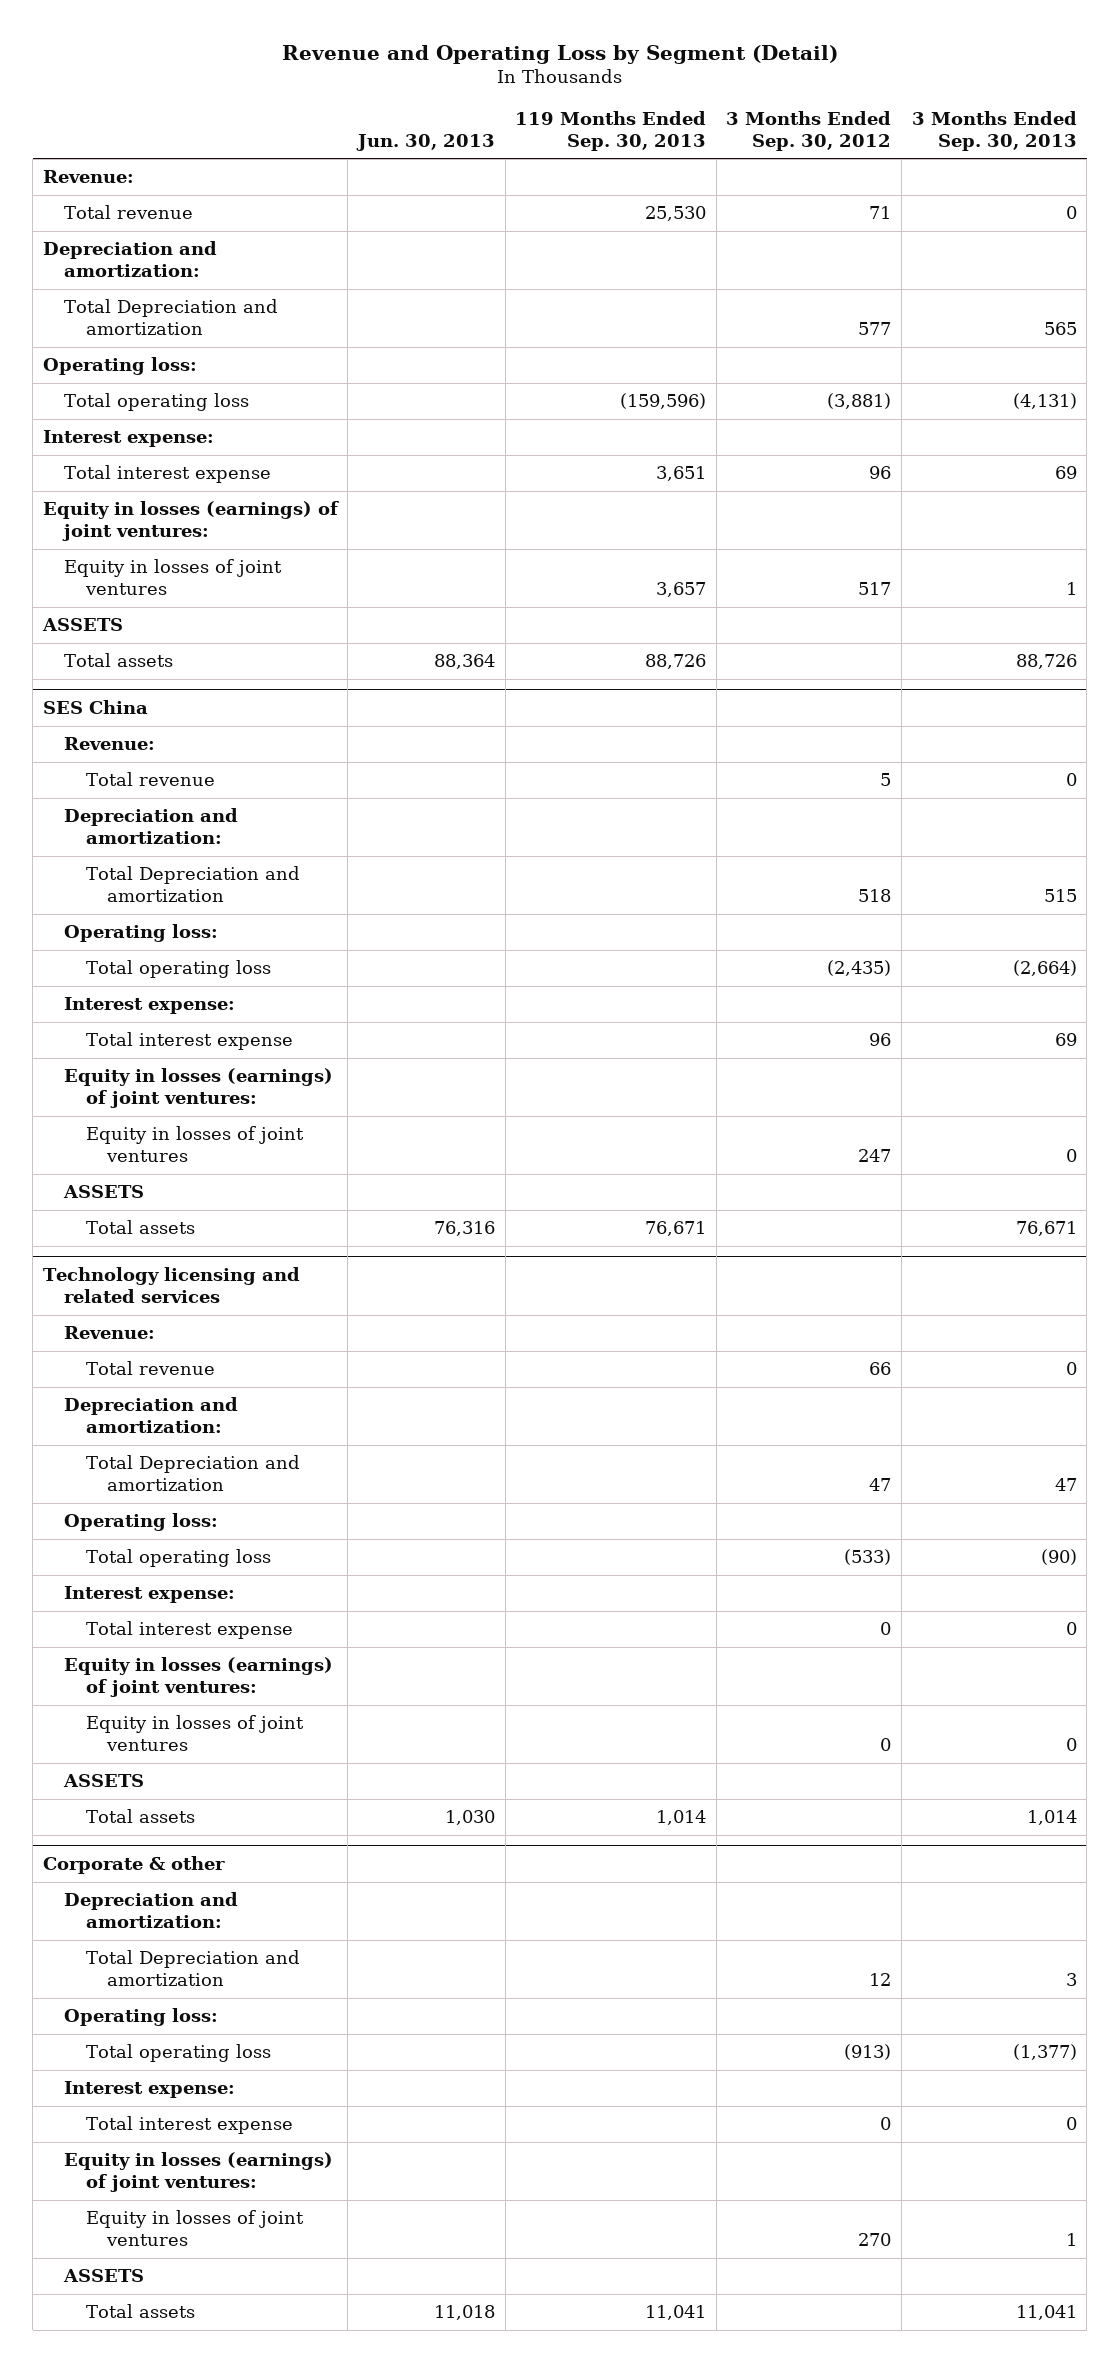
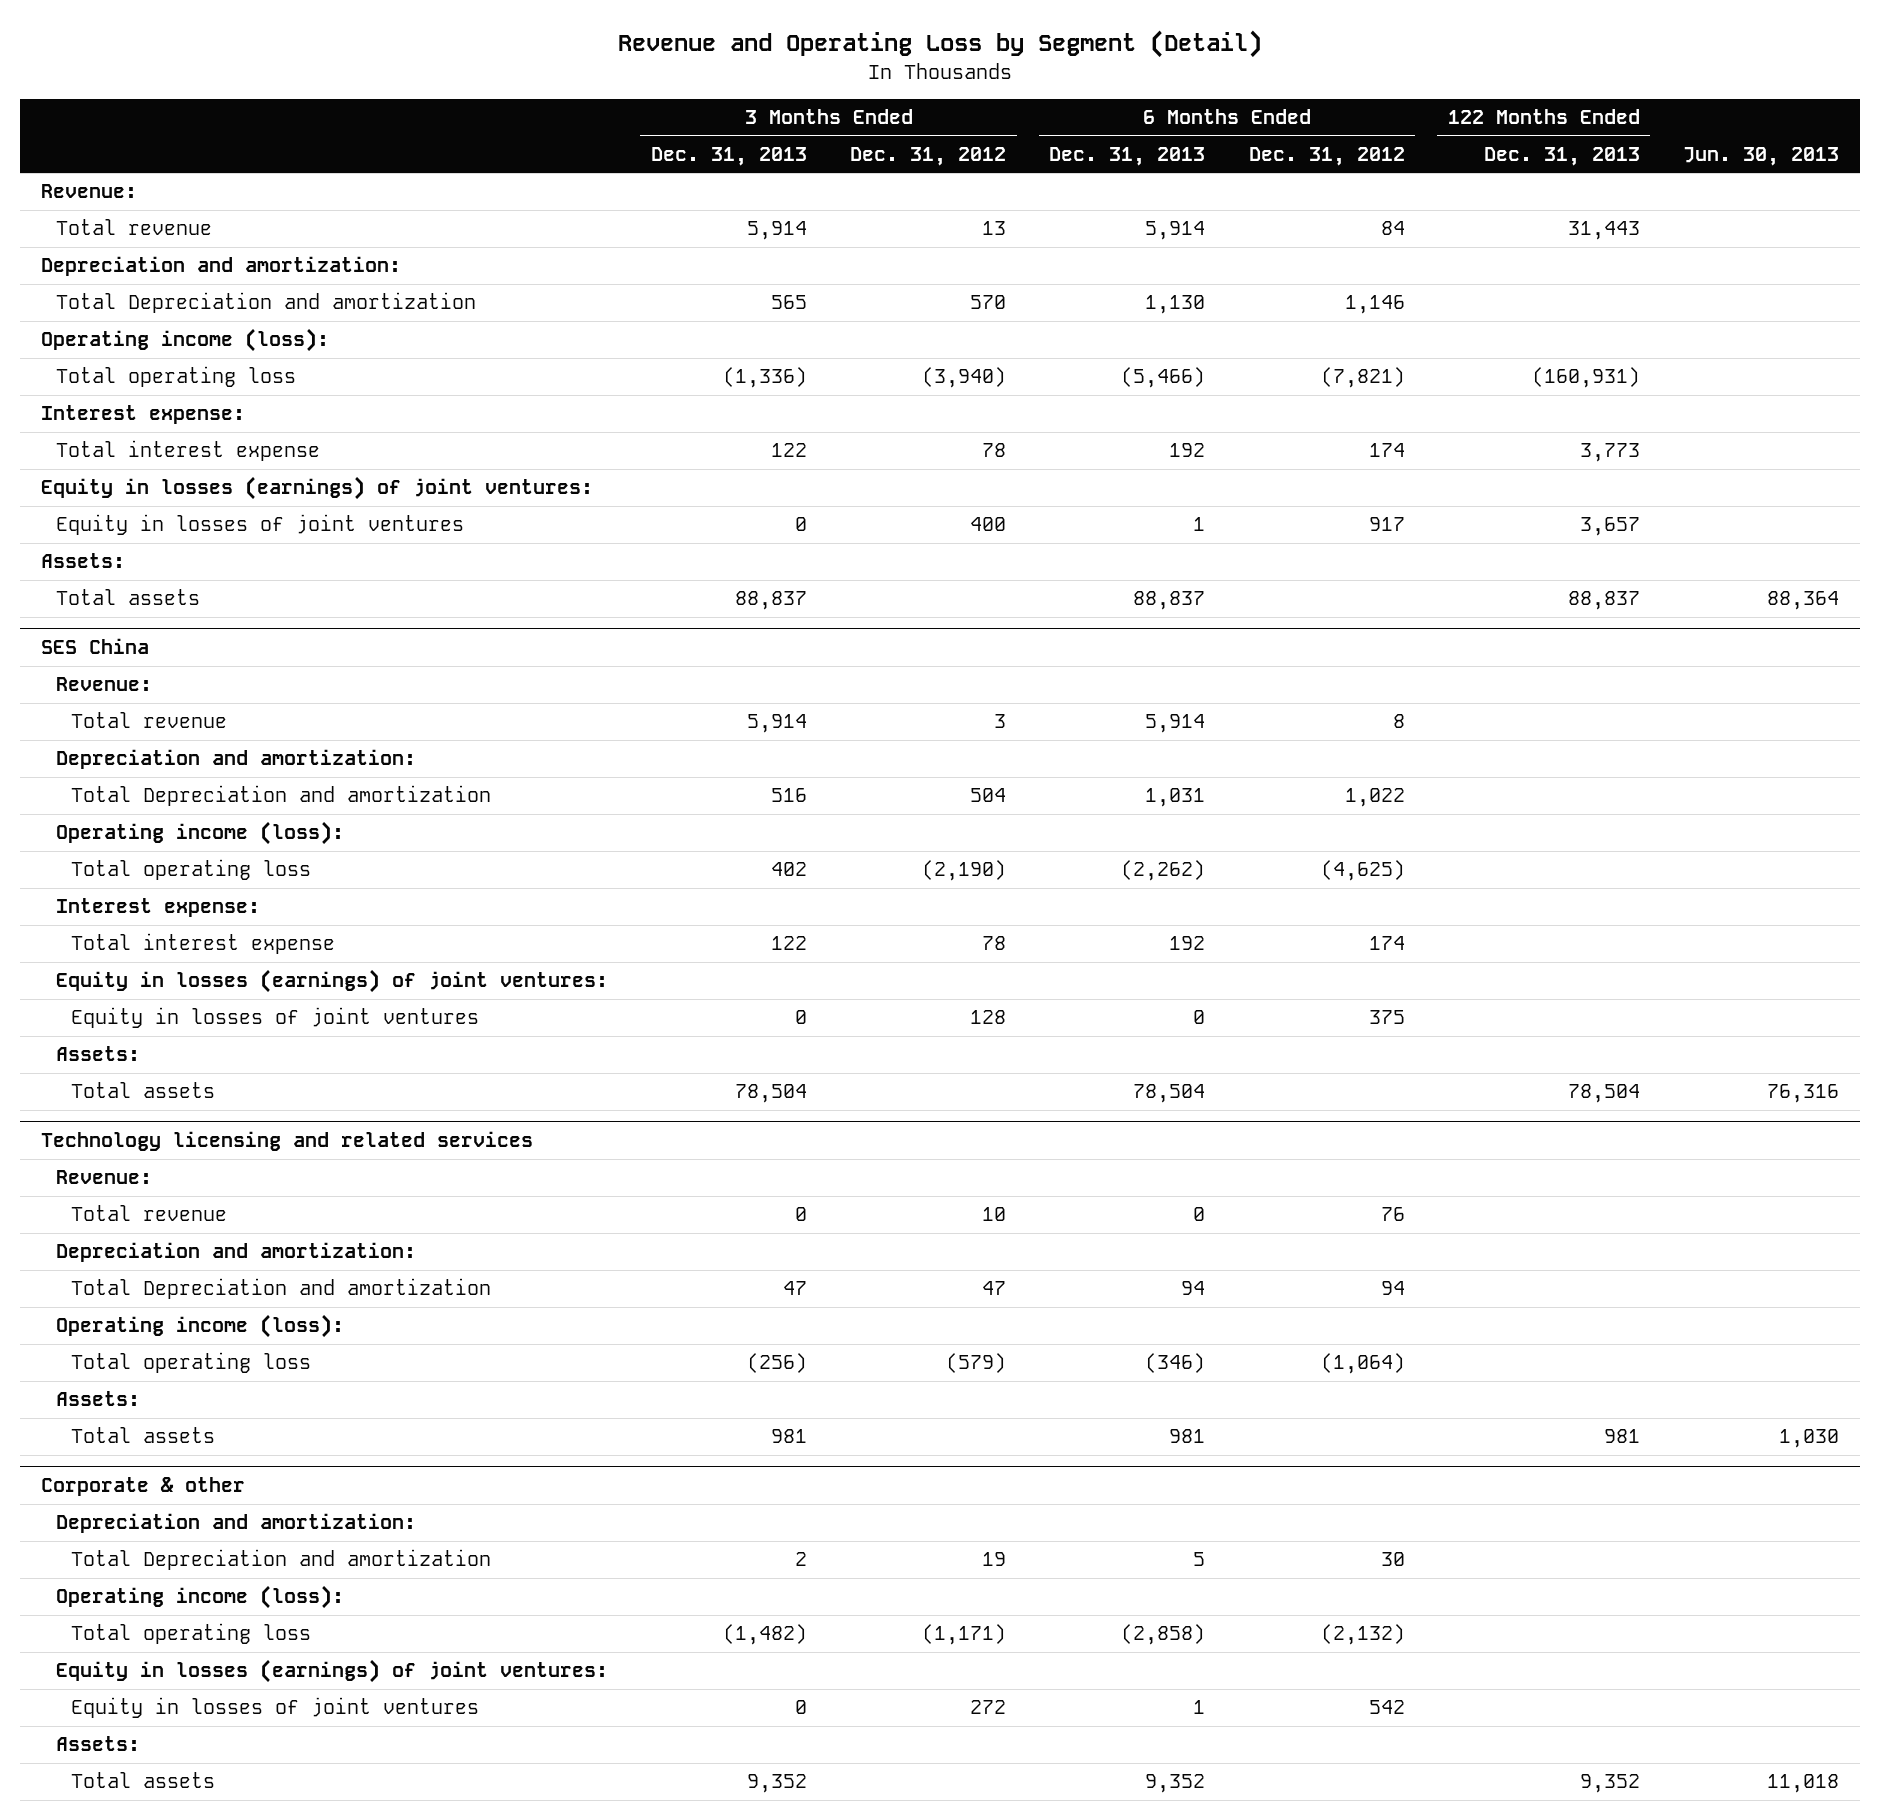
- | Jun. 30, 2013 | 119 Months Ended Sep. 30, 2013 | 3 Months Ended Sep. 30, 2012 | 3 Months Ended Sep. 30, 2013
+ | 3 Months Ended Dec. 31, 2013 | 3 Months Ended Dec. 31, 2012 | 6 Months Ended Dec. 31, 2013 | 6 Months Ended Dec. 31, 2012 | 122 Months Ended Dec. 31, 2013 | Jun. 30, 2013
- Operating loss:
+ Operating income (loss):
- ASSETS
+ Assets:
@ SES China
- Operating loss:
+ Operating income (loss):
- ASSETS
+ Assets:
@ Technology licensing and related services
- Operating loss:
+ Operating income (loss):
- Interest expense:
- Total interest expense | | | 0 | 0
- Equity in losses (earnings) of joint ventures:
- Equity in losses of joint ventures | | | 0 | 0
- ASSETS
+ Assets:
@ Corporate & other
- Operating loss:
+ Operating income (loss):
- Interest expense:
- Total interest expense | | | 0 | 0
- ASSETS
+ Assets:

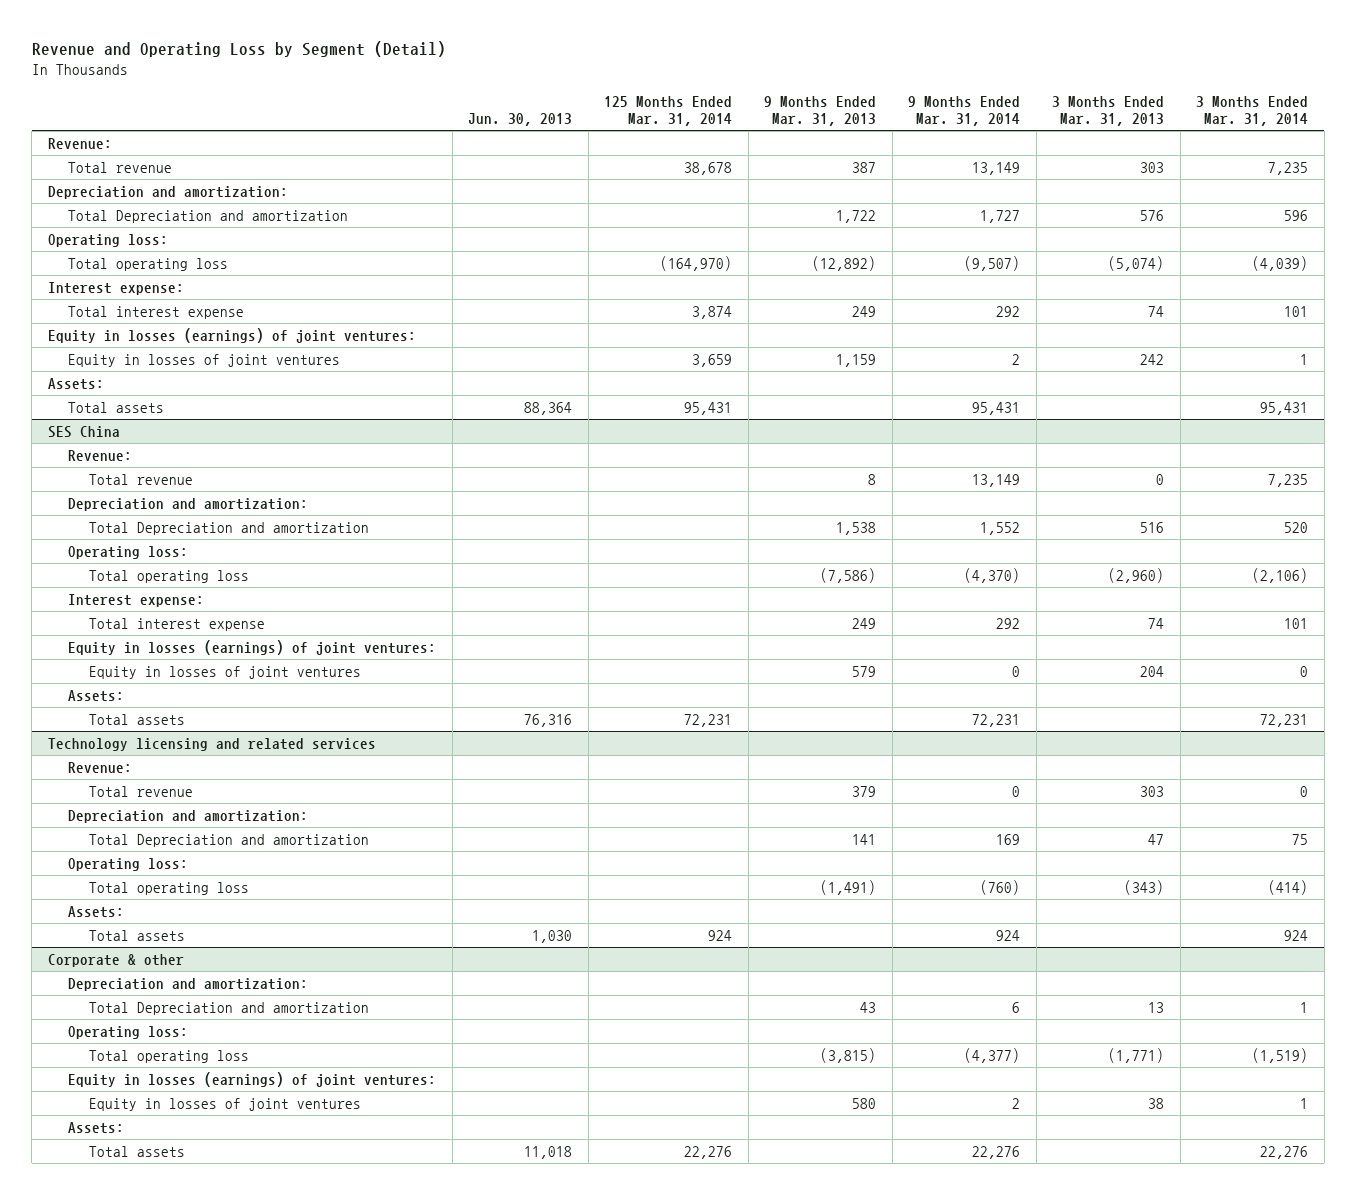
- | 3 Months Ended Dec. 31, 2013 | 3 Months Ended Dec. 31, 2012 | 6 Months Ended Dec. 31, 2013 | 6 Months Ended Dec. 31, 2012 | 122 Months Ended Dec. 31, 2013 | Jun. 30, 2013
+ | Jun. 30, 2013 | 125 Months Ended Mar. 31, 2014 | 9 Months Ended Mar. 31, 2013 | 9 Months Ended Mar. 31, 2014 | 3 Months Ended Mar. 31, 2013 | 3 Months Ended Mar. 31, 2014
- Operating income (loss):
+ Operating loss:
@ SES China
- Operating income (loss):
+ Operating loss:
@ Technology licensing and related services
- Operating income (loss):
+ Operating loss:
@ Corporate & other
- Operating income (loss):
+ Operating loss:

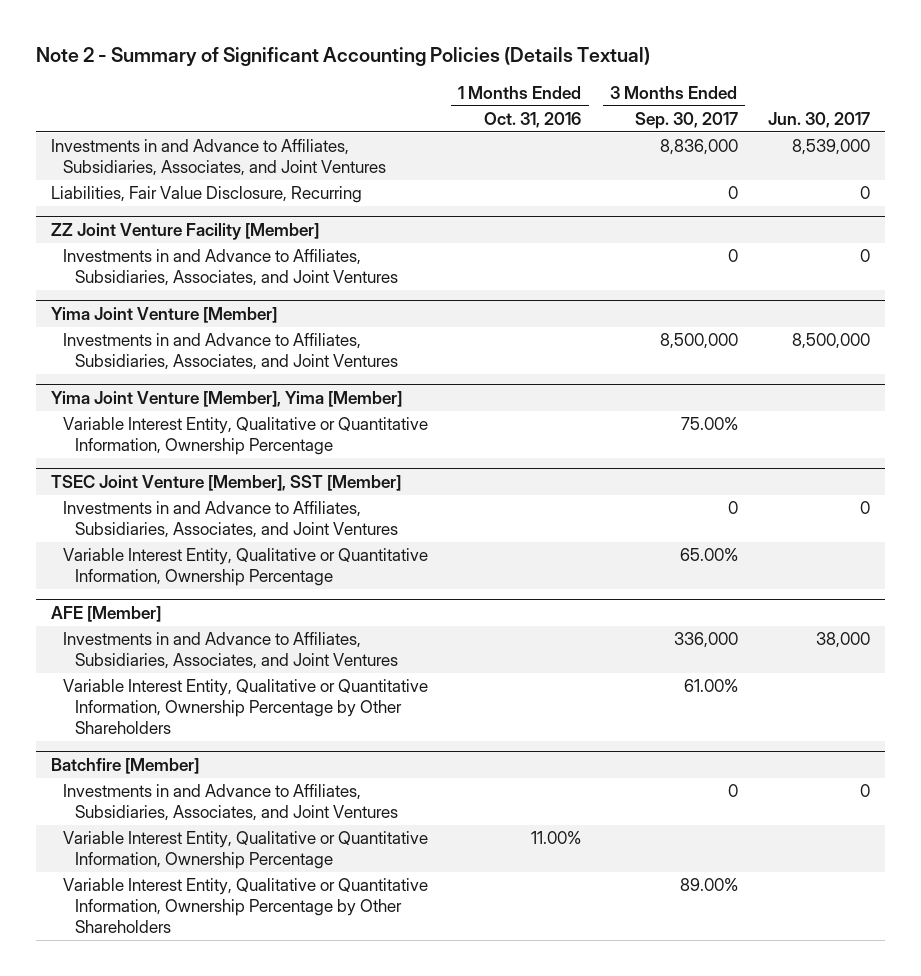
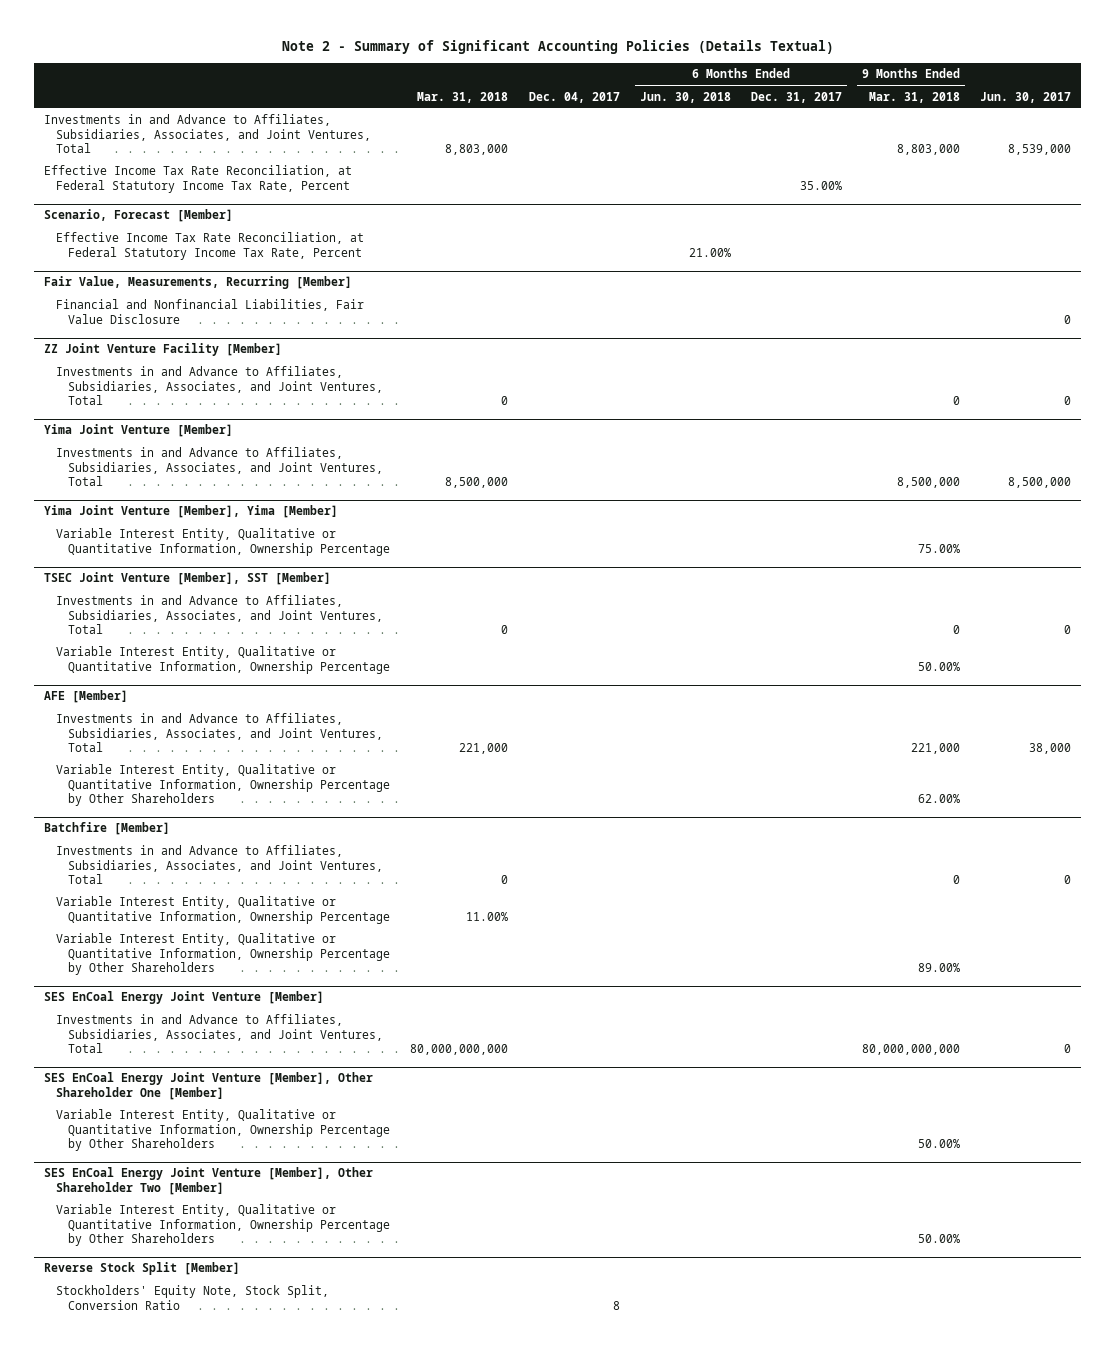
- | 1 Months Ended Oct. 31, 2016 | 3 Months Ended Sep. 30, 2017 | Jun. 30, 2017
+ | Mar. 31, 2018 | Dec. 04, 2017 | 6 Months Ended Jun. 30, 2018 | 6 Months Ended Dec. 31, 2017 | 9 Months Ended Mar. 31, 2018 | Jun. 30, 2017
- Investments in and Advance to Affiliates, Subsidiaries, Associates, and Joint Ventures | | 8,836,000 | 8,539,000
- Liabilities, Fair Value Disclosure, Recurring | | 0 | 0
+ Investments in and Advance to Affiliates, Subsidiaries, Associates, and Joint Ventures, Total | 8,803,000 | | | | 8,803,000 | 8,539,000
+ Effective Income Tax Rate Reconciliation, at Federal Statutory Income Tax Rate, Percent | | | | 35.00% | |
+ Scenario, Forecast [Member]
+ Effective Income Tax Rate Reconciliation, at Federal Statutory Income Tax Rate, Percent | | | 21.00% | | |
+ Fair Value, Measurements, Recurring [Member]
+ Financial and Nonfinancial Liabilities, Fair Value Disclosure | | | | | | 0
@ ZZ Joint Venture Facility [Member]
- Investments in and Advance to Affiliates, Subsidiaries, Associates, and Joint Ventures | | 0 | 0
+ Investments in and Advance to Affiliates, Subsidiaries, Associates, and Joint Ventures, Total | 0 | | | | 0 | 0
@ Yima Joint Venture [Member]
- Investments in and Advance to Affiliates, Subsidiaries, Associates, and Joint Ventures | | 8,500,000 | 8,500,000
+ Investments in and Advance to Affiliates, Subsidiaries, Associates, and Joint Ventures, Total | 8,500,000 | | | | 8,500,000 | 8,500,000
@ TSEC Joint Venture [Member], SST [Member]
- Investments in and Advance to Affiliates, Subsidiaries, Associates, and Joint Ventures | | 0 | 0
+ Investments in and Advance to Affiliates, Subsidiaries, Associates, and Joint Ventures, Total | 0 | | | | 0 | 0
@ AFE [Member]
- Investments in and Advance to Affiliates, Subsidiaries, Associates, and Joint Ventures | | 336,000 | 38,000
+ Investments in and Advance to Affiliates, Subsidiaries, Associates, and Joint Ventures, Total | 221,000 | | | | 221,000 | 38,000
@ Batchfire [Member]
- Investments in and Advance to Affiliates, Subsidiaries, Associates, and Joint Ventures | | 0 | 0
+ Investments in and Advance to Affiliates, Subsidiaries, Associates, and Joint Ventures, Total | 0 | | | | 0 | 0
+ SES EnCoal Energy Joint Venture [Member]
+ Investments in and Advance to Affiliates, Subsidiaries, Associates, and Joint Ventures, Total | 80,000,000,000 | | | | 80,000,000,000 | 0
+ SES EnCoal Energy Joint Venture [Member], Other Shareholder One [Member]
+ Variable Interest Entity, Qualitative or Quantitative Information, Ownership Percentage by Other Shareholders | | | | | 50.00% |
+ SES EnCoal Energy Joint Venture [Member], Other Shareholder Two [Member]
+ Variable Interest Entity, Qualitative or Quantitative Information, Ownership Percentage by Other Shareholders | | | | | 50.00% |
+ Reverse Stock Split [Member]
+ Stockholders' Equity Note, Stock Split, Conversion Ratio | | 8 | | | |

